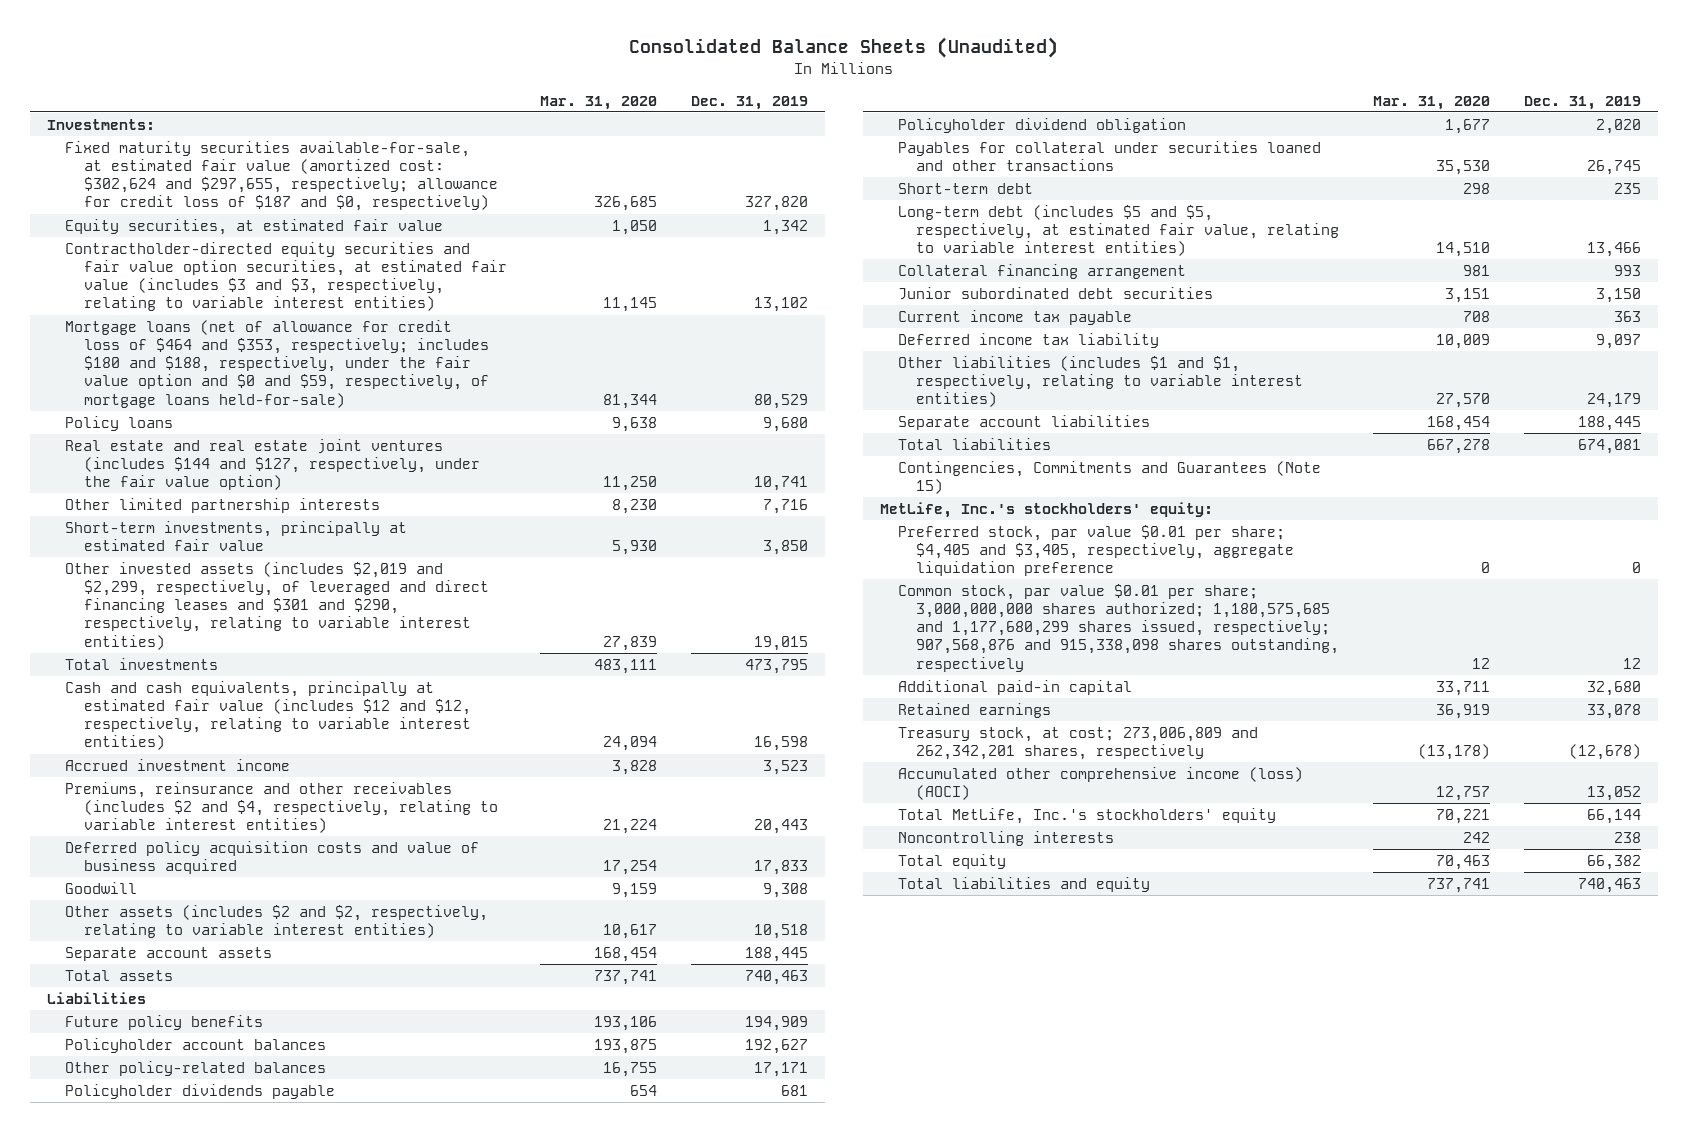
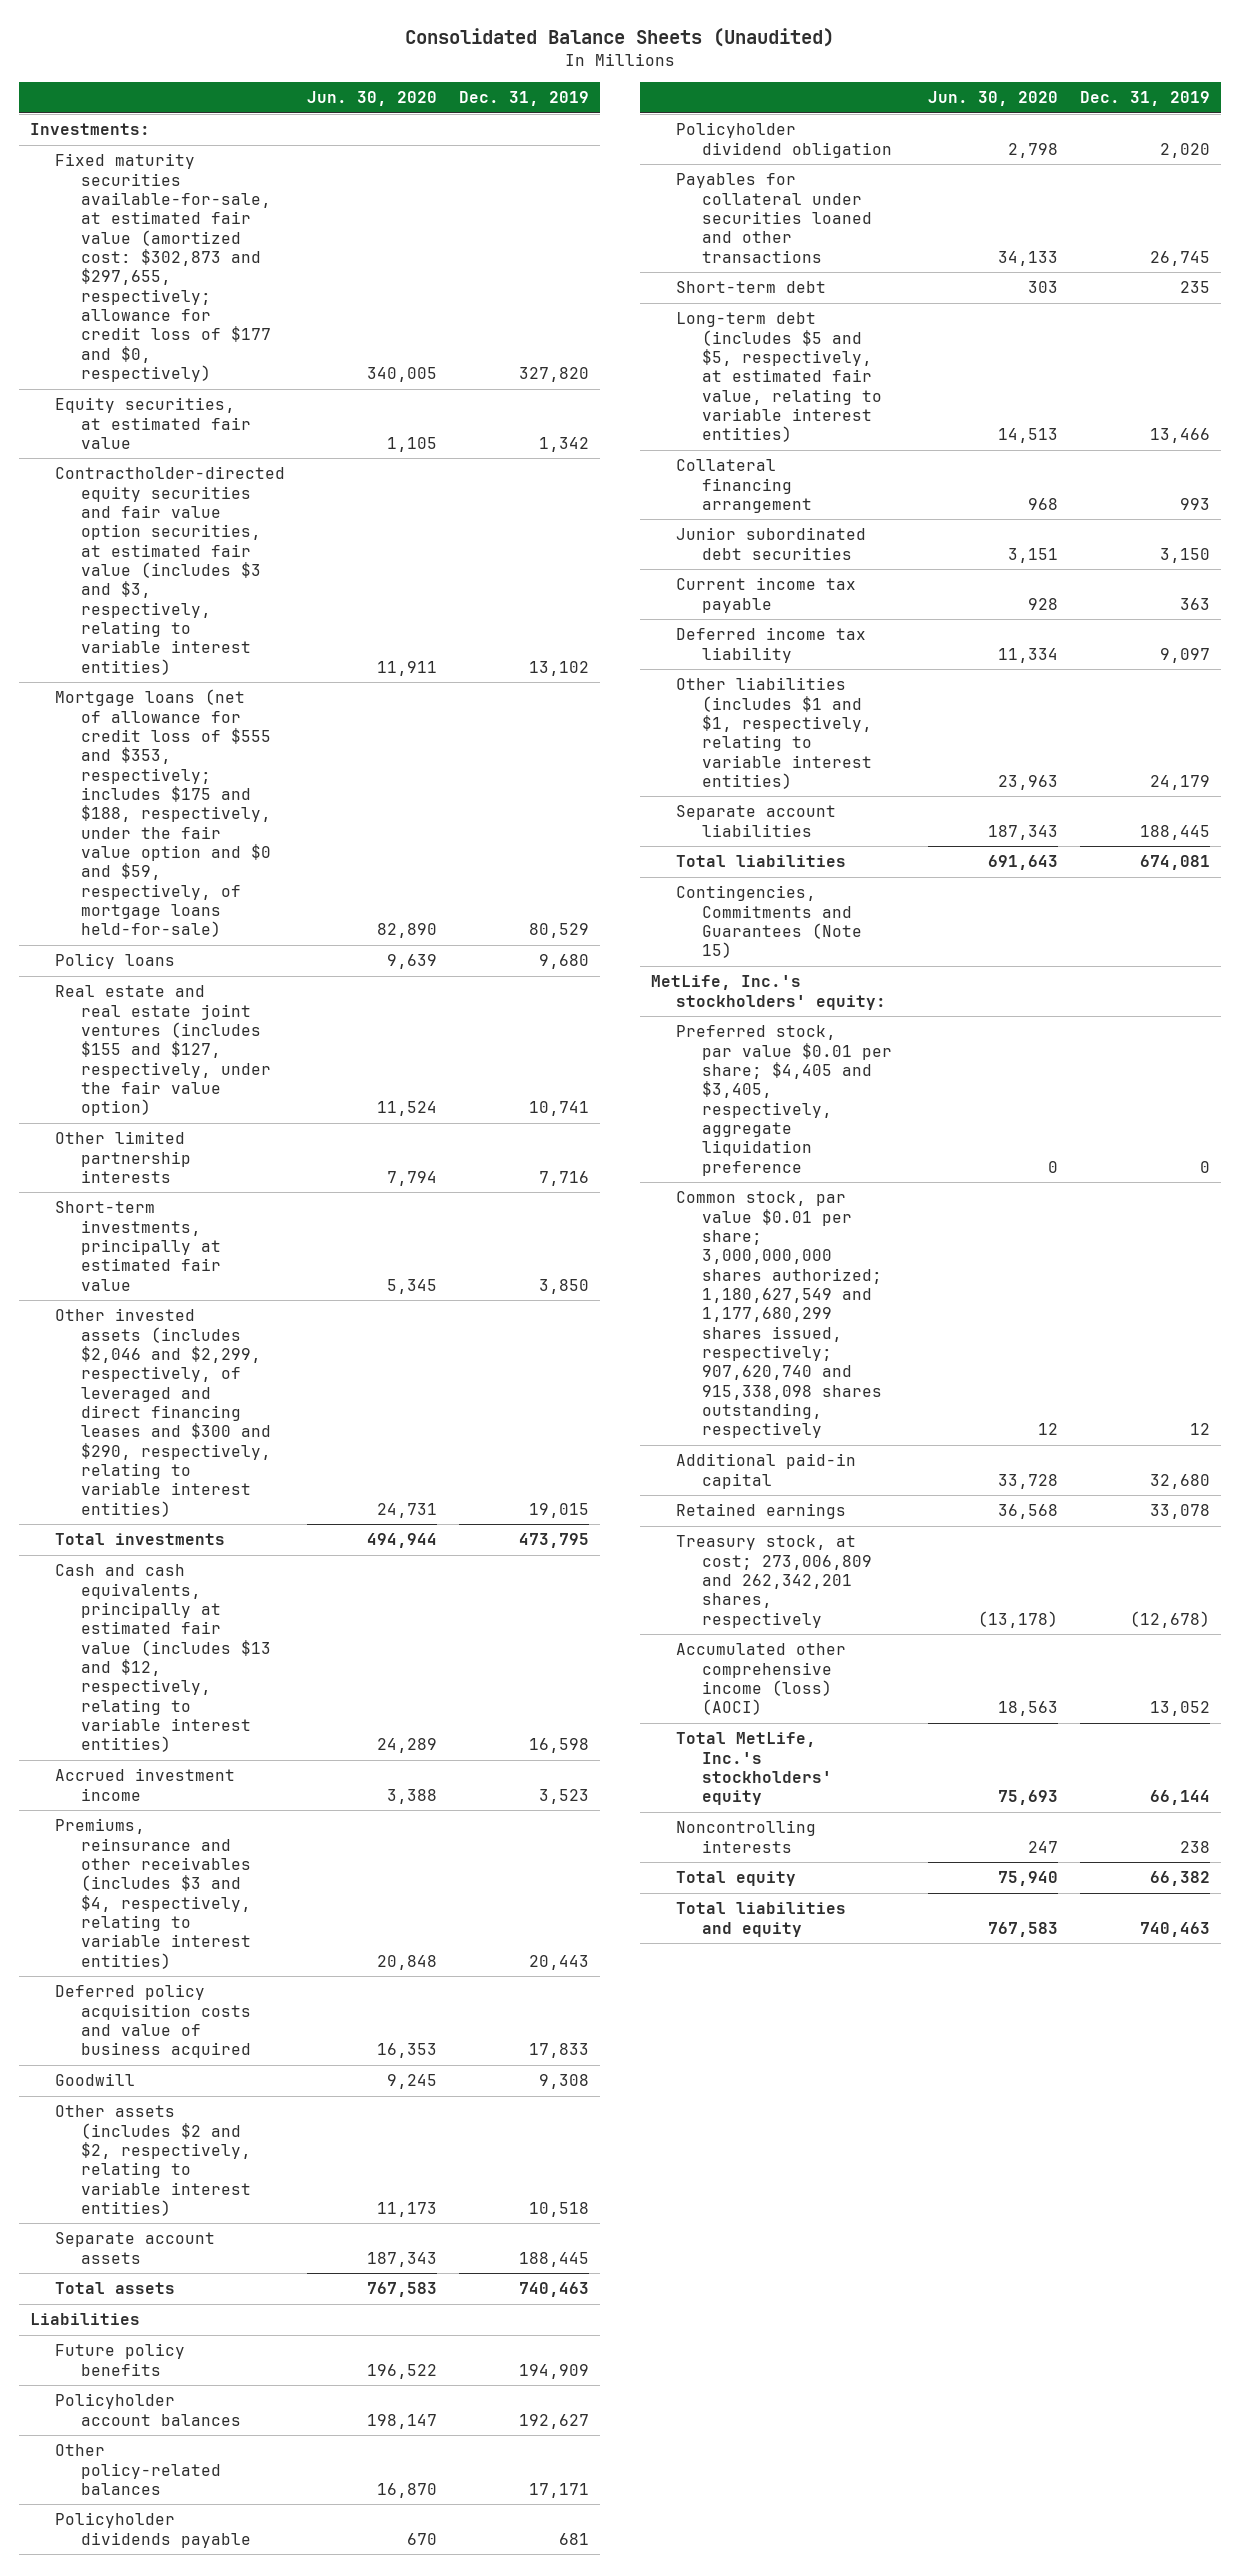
- | Mar. 31, 2020 | Dec. 31, 2019
+ | Jun. 30, 2020 | Dec. 31, 2019
- Fixed maturity securities available-for-sale, at estimated fair value (amortized cost: $302,624 and $297,655, respectively; allowance for credit loss of $187 and $0, respectively) | 326,685 | 327,820
+ Fixed maturity securities available-for-sale, at estimated fair value (amortized cost: $302,873 and $297,655, respectively; allowance for credit loss of $177 and $0, respectively) | 340,005 | 327,820
- Mortgage loans (net of allowance for credit loss of $464 and $353, respectively; includes $180 and $188, respectively, under the fair value option and $0 and $59, respectively, of mortgage loans held-for-sale) | 81,344 | 80,529
+ Mortgage loans (net of allowance for credit loss of $555 and $353, respectively; includes $175 and $188, respectively, under the fair value option and $0 and $59, respectively, of mortgage loans held-for-sale) | 82,890 | 80,529
- Real estate and real estate joint ventures (includes $144 and $127, respectively, under the fair value option) | 11,250 | 10,741
+ Real estate and real estate joint ventures (includes $155 and $127, respectively, under the fair value option) | 11,524 | 10,741
- Other invested assets (includes $2,019 and $2,299, respectively, of leveraged and direct financing leases and $301 and $290, respectively, relating to variable interest entities) | 27,839 | 19,015
+ Other invested assets (includes $2,046 and $2,299, respectively, of leveraged and direct financing leases and $300 and $290, respectively, relating to variable interest entities) | 24,731 | 19,015
- Cash and cash equivalents, principally at estimated fair value (includes $12 and $12, respectively, relating to variable interest entities) | 24,094 | 16,598
+ Cash and cash equivalents, principally at estimated fair value (includes $13 and $12, respectively, relating to variable interest entities) | 24,289 | 16,598
- Premiums, reinsurance and other receivables (includes $2 and $4, respectively, relating to variable interest entities) | 21,224 | 20,443
+ Premiums, reinsurance and other receivables (includes $3 and $4, respectively, relating to variable interest entities) | 20,848 | 20,443
- Common stock, par value $0.01 per share; 3,000,000,000 shares authorized; 1,180,575,685 and 1,177,680,299 shares issued, respectively; 907,568,876 and 915,338,098 shares outstanding, respectively | 12 | 12
+ Common stock, par value $0.01 per share; 3,000,000,000 shares authorized; 1,180,627,549 and 1,177,680,299 shares issued, respectively; 907,620,740 and 915,338,098 shares outstanding, respectively | 12 | 12

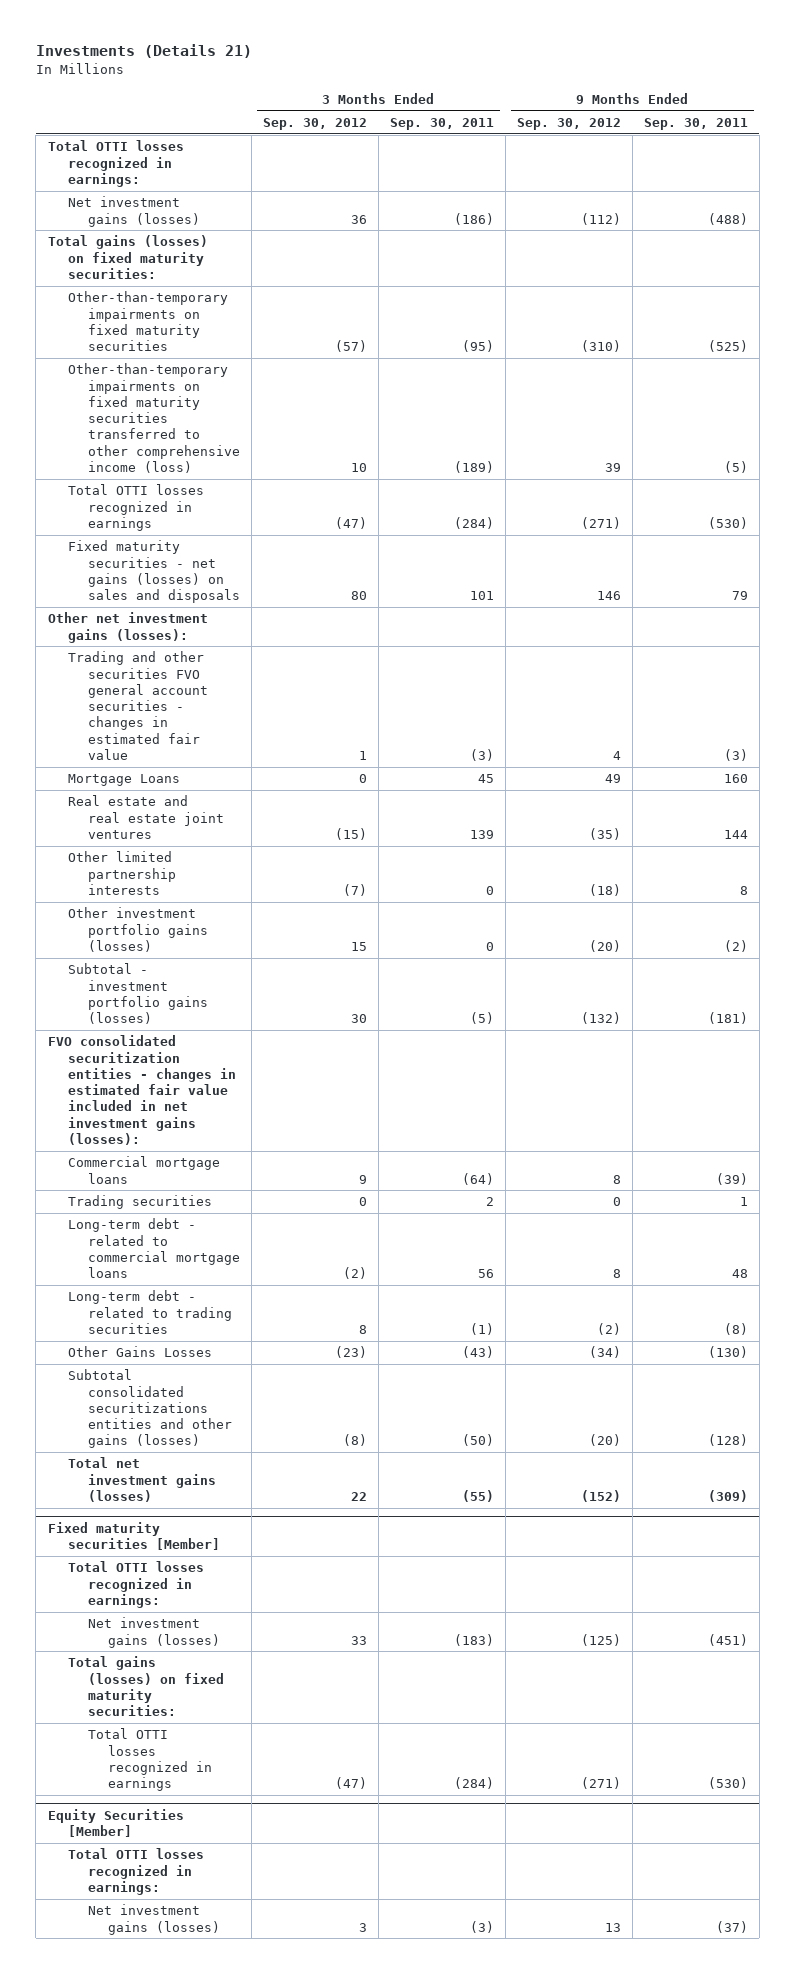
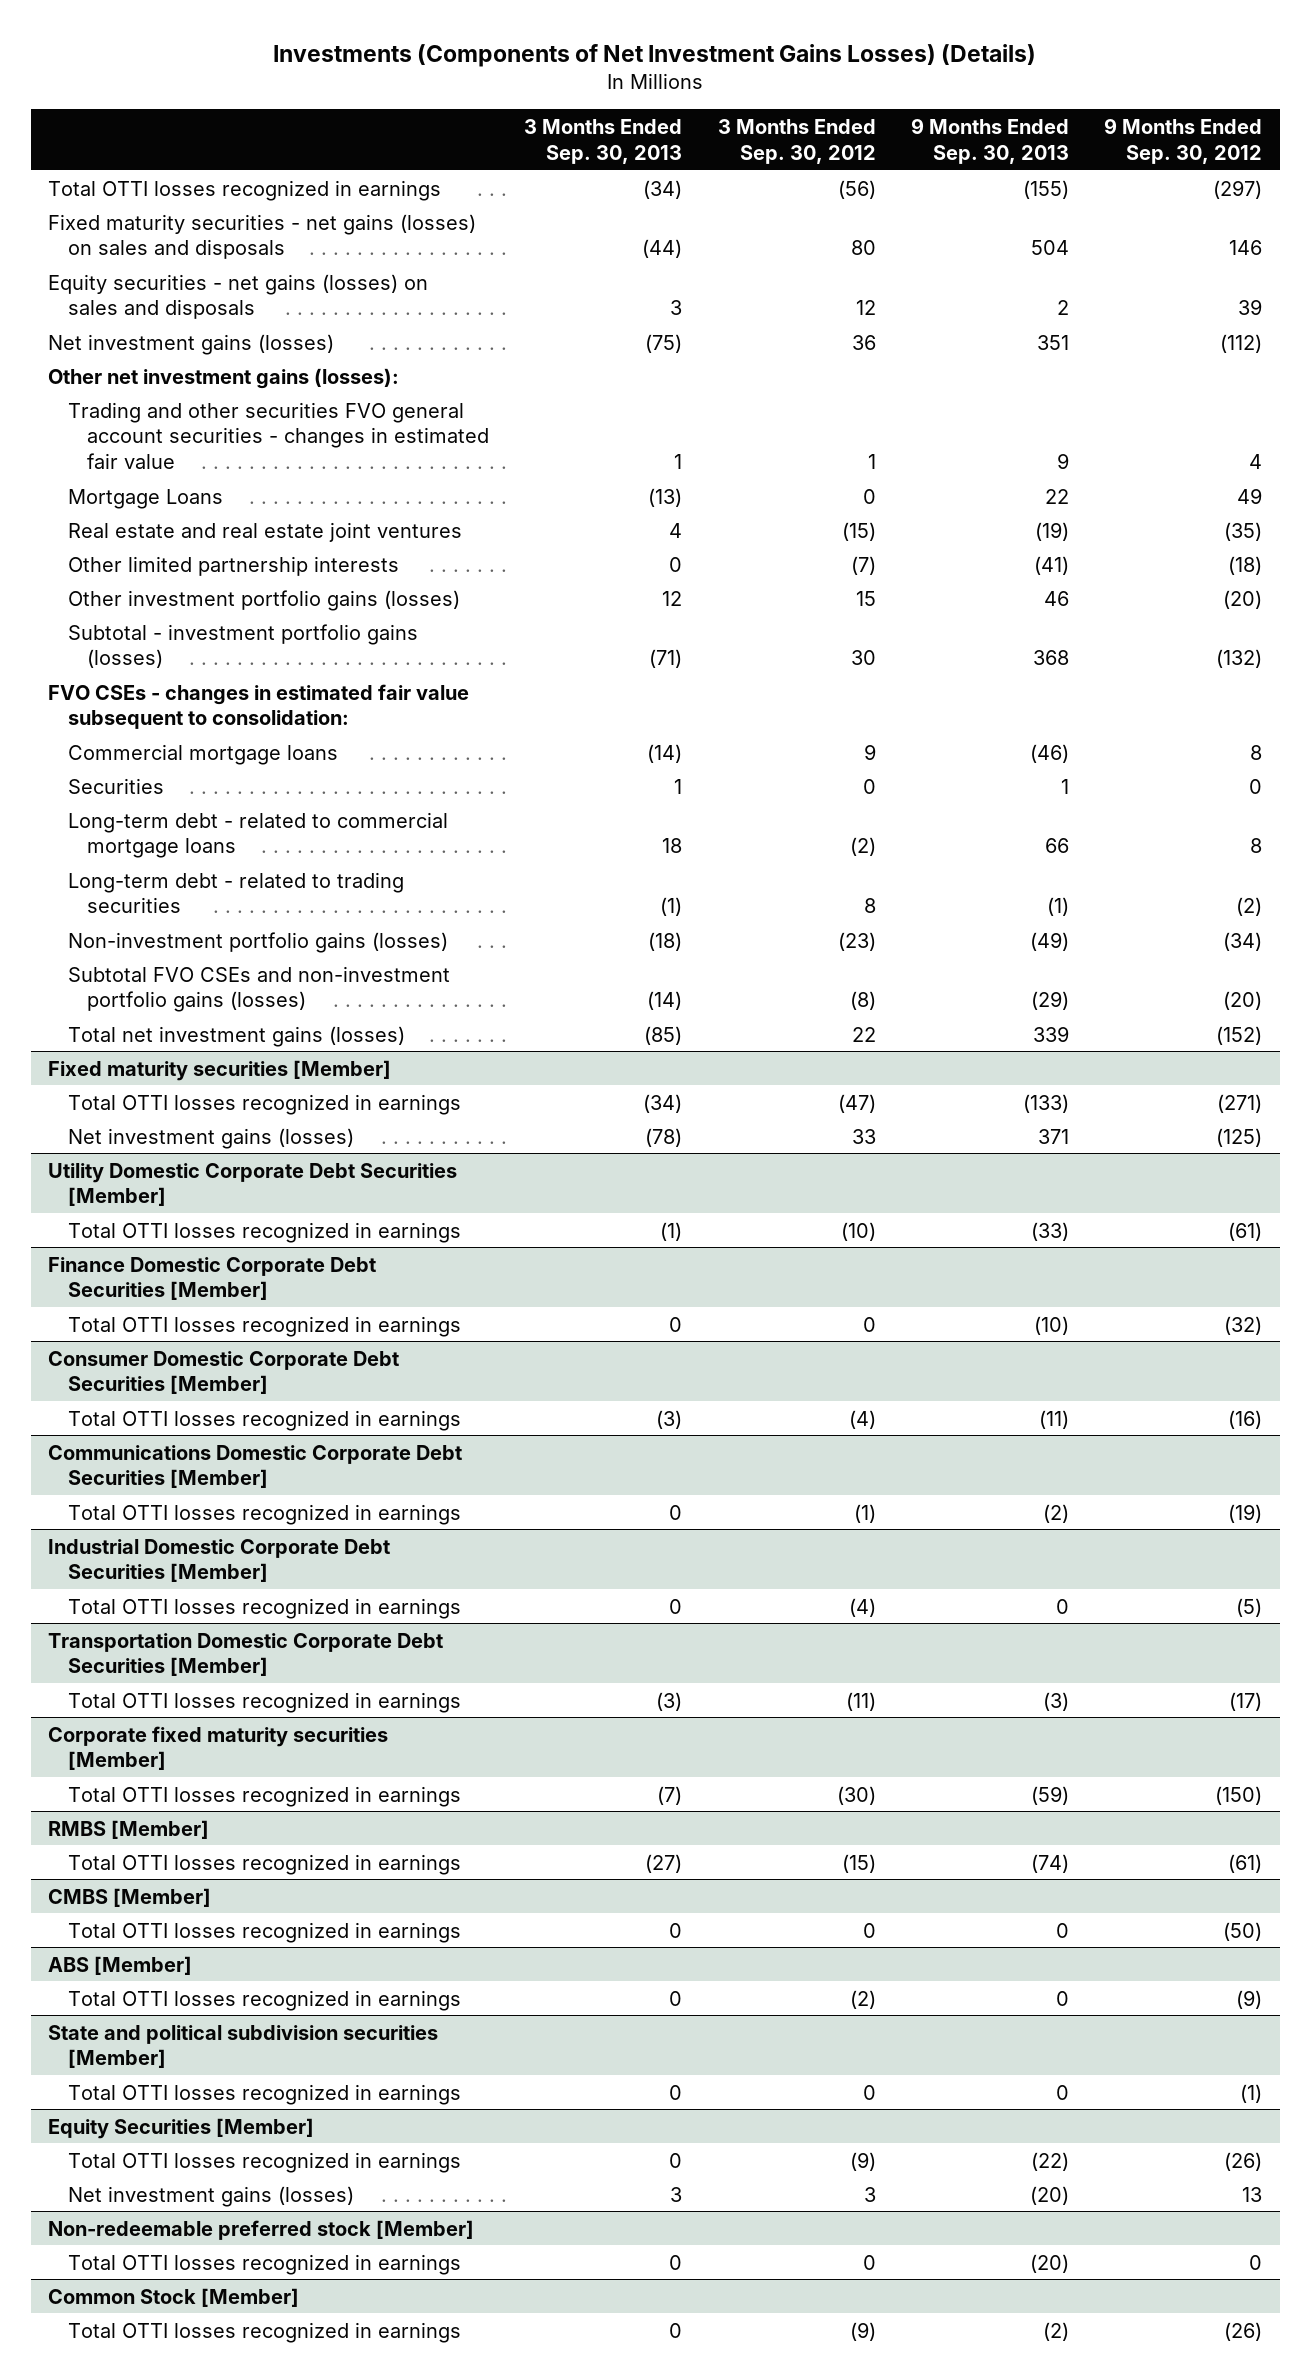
- Investments (Details 21)
+ Investments (Components of Net Investment Gains Losses) (Details)
- | 3 Months Ended Sep. 30, 2012 | 3 Months Ended Sep. 30, 2011 | 9 Months Ended Sep. 30, 2012 | 9 Months Ended Sep. 30, 2011
+ | 3 Months Ended Sep. 30, 2013 | 3 Months Ended Sep. 30, 2012 | 9 Months Ended Sep. 30, 2013 | 9 Months Ended Sep. 30, 2012
- Total OTTI losses recognized in earnings:
- Total gains (losses) on fixed maturity securities:
- Other-than-temporary impairments on fixed maturity securities | (57) | (95) | (310) | (525)
- Other-than-temporary impairments on fixed maturity securities transferred to other comprehensive income (loss) | 10 | (189) | 39 | (5)
- Total OTTI losses recognized in earnings | (47) | (284) | (271) | (530)
+ Total OTTI losses recognized in earnings | (34) | (56) | (155) | (297)
+ Equity securities - net gains (losses) on sales and disposals | 3 | 12 | 2 | 39
moved down: Net investment gains (losses) | (75) | 36 | 351 | (112)
- FVO consolidated securitization entities - changes in estimated fair value included in net investment gains (losses):
+ FVO CSEs - changes in estimated fair value subsequent to consolidation:
- Trading securities | 0 | 2 | 0 | 1
+ Securities | 1 | 0 | 1 | 0
- Other Gains Losses | (23) | (43) | (34) | (130)
- Subtotal consolidated securitizations entities and other gains (losses) | (8) | (50) | (20) | (128)
+ Non-investment portfolio gains (losses) | (18) | (23) | (49) | (34)
+ Subtotal FVO CSEs and non-investment portfolio gains (losses) | (14) | (8) | (29) | (20)
@ Fixed maturity securities [Member]
- Total OTTI losses recognized in earnings:
- Total gains (losses) on fixed maturity securities:
moved down: Net investment gains (losses) | (78) | 33 | 371 | (125)
+ Utility Domestic Corporate Debt Securities [Member]
+ Total OTTI losses recognized in earnings | (1) | (10) | (33) | (61)
+ Finance Domestic Corporate Debt Securities [Member]
+ Total OTTI losses recognized in earnings | 0 | 0 | (10) | (32)
+ Consumer Domestic Corporate Debt Securities [Member]
+ Total OTTI losses recognized in earnings | (3) | (4) | (11) | (16)
+ Communications Domestic Corporate Debt Securities [Member]
+ Total OTTI losses recognized in earnings | 0 | (1) | (2) | (19)
+ Industrial Domestic Corporate Debt Securities [Member]
+ Total OTTI losses recognized in earnings | 0 | (4) | 0 | (5)
+ Transportation Domestic Corporate Debt Securities [Member]
+ Total OTTI losses recognized in earnings | (3) | (11) | (3) | (17)
+ Corporate fixed maturity securities [Member]
+ Total OTTI losses recognized in earnings | (7) | (30) | (59) | (150)
+ RMBS [Member]
+ Total OTTI losses recognized in earnings | (27) | (15) | (74) | (61)
+ CMBS [Member]
+ Total OTTI losses recognized in earnings | 0 | 0 | 0 | (50)
+ ABS [Member]
+ Total OTTI losses recognized in earnings | 0 | (2) | 0 | (9)
+ State and political subdivision securities [Member]
+ Total OTTI losses recognized in earnings | 0 | 0 | 0 | (1)
@ Equity Securities [Member]
- Total OTTI losses recognized in earnings:
+ Total OTTI losses recognized in earnings | 0 | (9) | (22) | (26)
+ Non-redeemable preferred stock [Member]
+ Total OTTI losses recognized in earnings | 0 | 0 | (20) | 0
+ Common Stock [Member]
+ Total OTTI losses recognized in earnings | 0 | (9) | (2) | (26)

